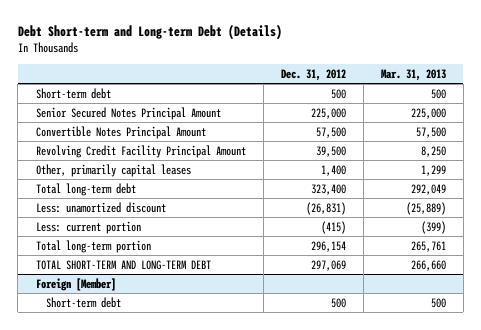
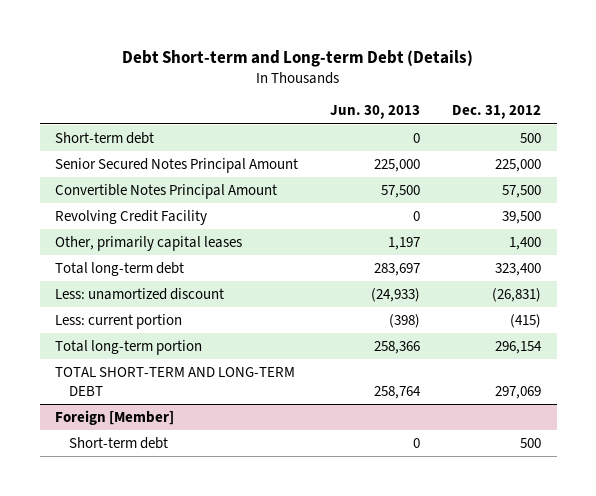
- | Dec. 31, 2012 | Mar. 31, 2013
+ | Jun. 30, 2013 | Dec. 31, 2012
- Revolving Credit Facility Principal Amount | 39,500 | 8,250
+ Revolving Credit Facility | 0 | 39,500

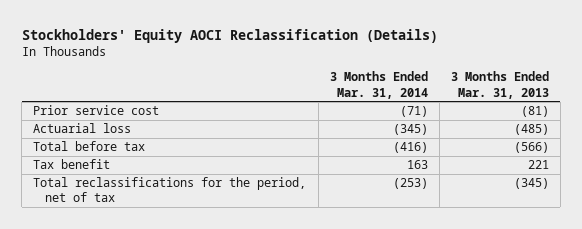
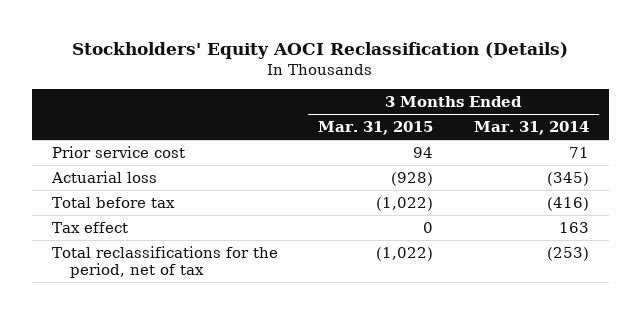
- | 3 Months Ended Mar. 31, 2014 | 3 Months Ended Mar. 31, 2013
+ | 3 Months Ended Mar. 31, 2015 | 3 Months Ended Mar. 31, 2014
- Prior service cost | (71) | (81)
+ Prior service cost | 94 | 71
- Tax benefit | 163 | 221
+ Tax effect | 0 | 163

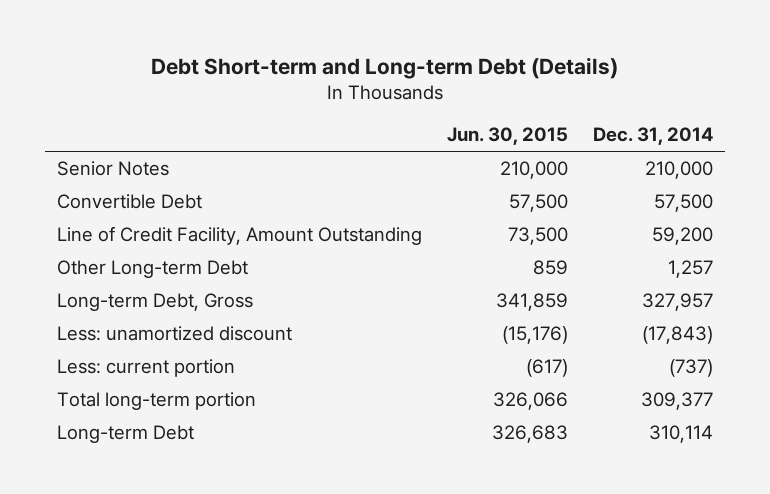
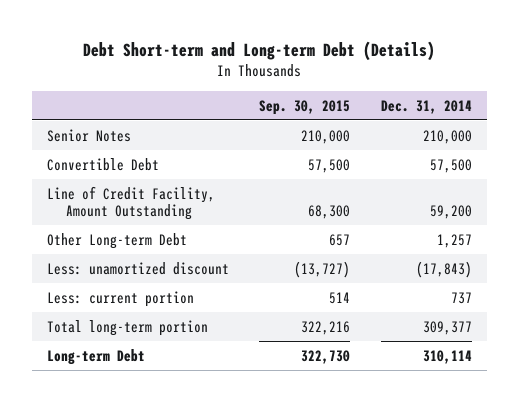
- | Jun. 30, 2015 | Dec. 31, 2014
+ | Sep. 30, 2015 | Dec. 31, 2014
- Long-term Debt, Gross | 341,859 | 327,957
- Less: current portion | (617) | (737)
+ Less: current portion | 514 | 737

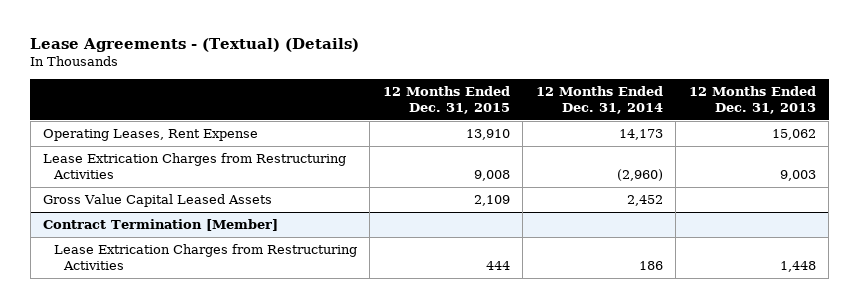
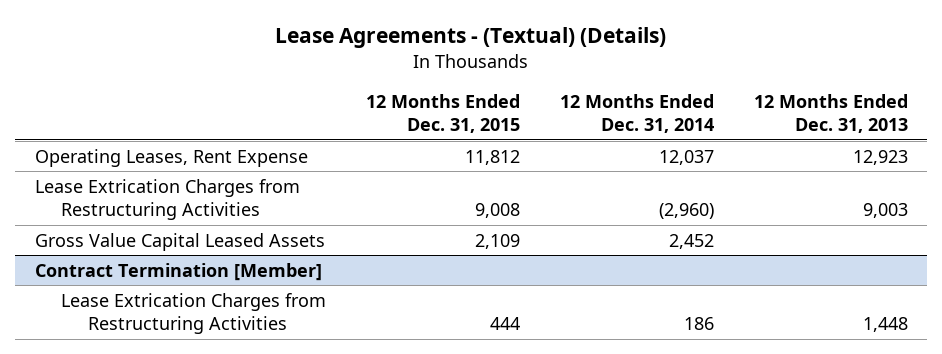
- Operating Leases, Rent Expense | 13,910 | 14,173 | 15,062
+ Operating Leases, Rent Expense | 11,812 | 12,037 | 12,923

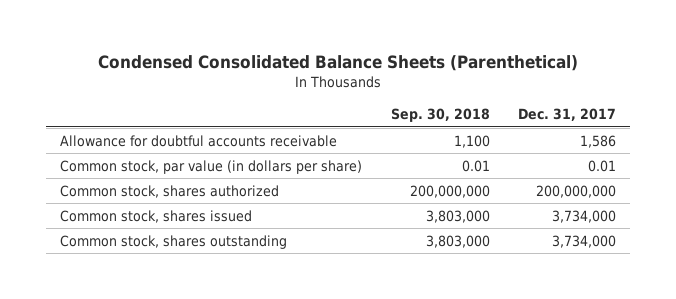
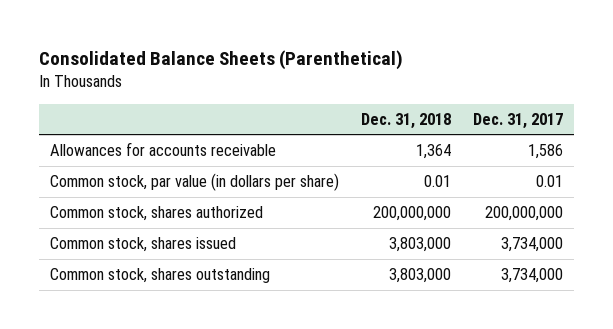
- Condensed Consolidated Balance Sheets (Parenthetical)
+ Consolidated Balance Sheets (Parenthetical)
- | Sep. 30, 2018 | Dec. 31, 2017
+ | Dec. 31, 2018 | Dec. 31, 2017
- Allowance for doubtful accounts receivable | 1,100 | 1,586
+ Allowances for accounts receivable | 1,364 | 1,586

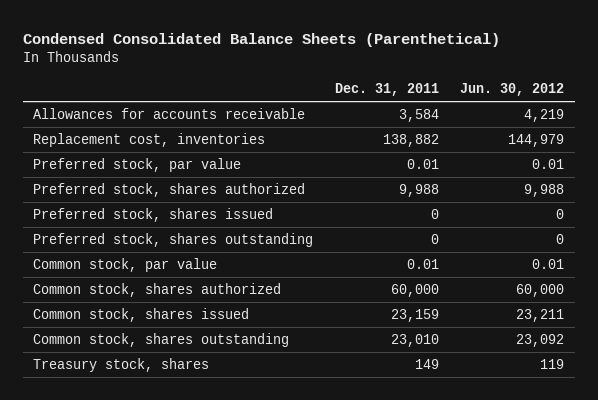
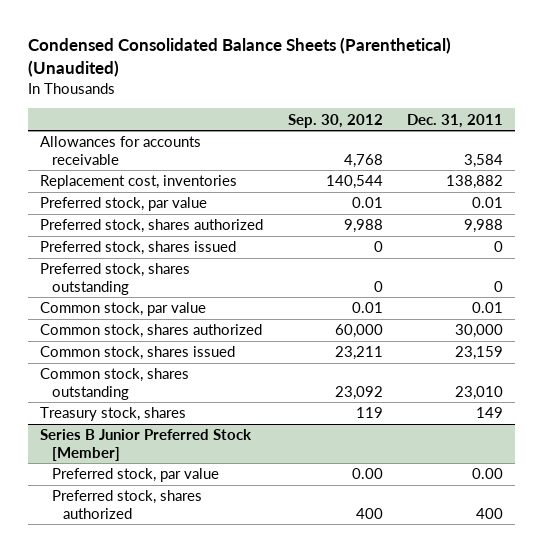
- Condensed Consolidated Balance Sheets (Parenthetical)
+ Condensed Consolidated Balance Sheets (Parenthetical) (Unaudited)
- | Dec. 31, 2011 | Jun. 30, 2012
+ | Sep. 30, 2012 | Dec. 31, 2011
- Common stock, shares authorized | 60,000 | 60,000
+ Common stock, shares authorized | 60,000 | 30,000
+ Series B Junior Preferred Stock [Member]
+ Preferred stock, par value | 0.00 | 0.00
+ Preferred stock, shares authorized | 400 | 400

